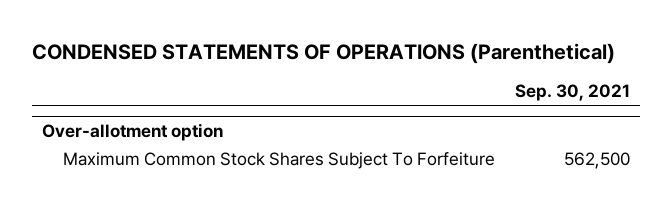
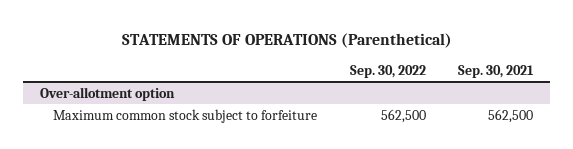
- CONDENSED STATEMENTS OF OPERATIONS (Parenthetical)
+ STATEMENTS OF OPERATIONS (Parenthetical)
- | Sep. 30, 2021
+ | Sep. 30, 2022 | Sep. 30, 2021
@ Over-allotment option
- Maximum Common Stock Shares Subject To Forfeiture | 562,500
+ Maximum common stock subject to forfeiture | 562,500 | 562,500

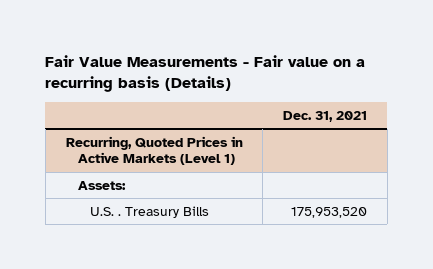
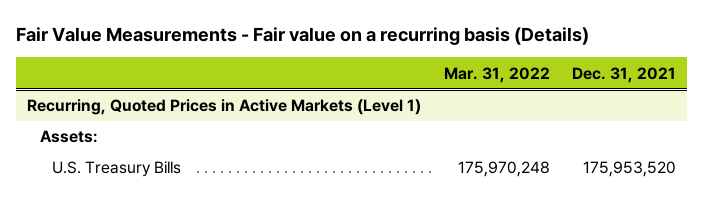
- | Dec. 31, 2021
+ | Mar. 31, 2022 | Dec. 31, 2021
@ Recurring, Quoted Prices in Active Markets (Level 1)
- U.S. . Treasury Bills | 175,953,520
+ U.S. Treasury Bills | 175,970,248 | 175,953,520

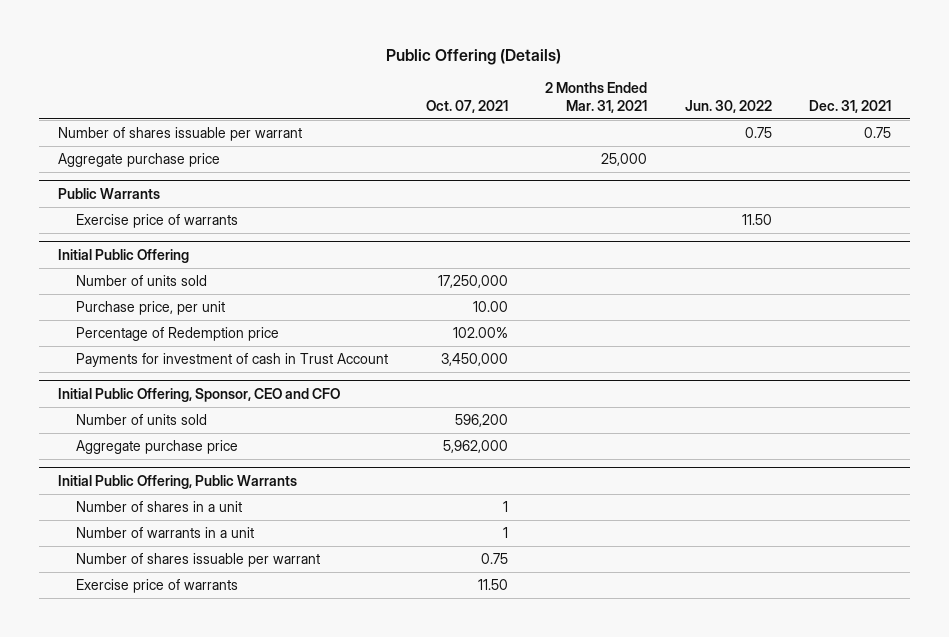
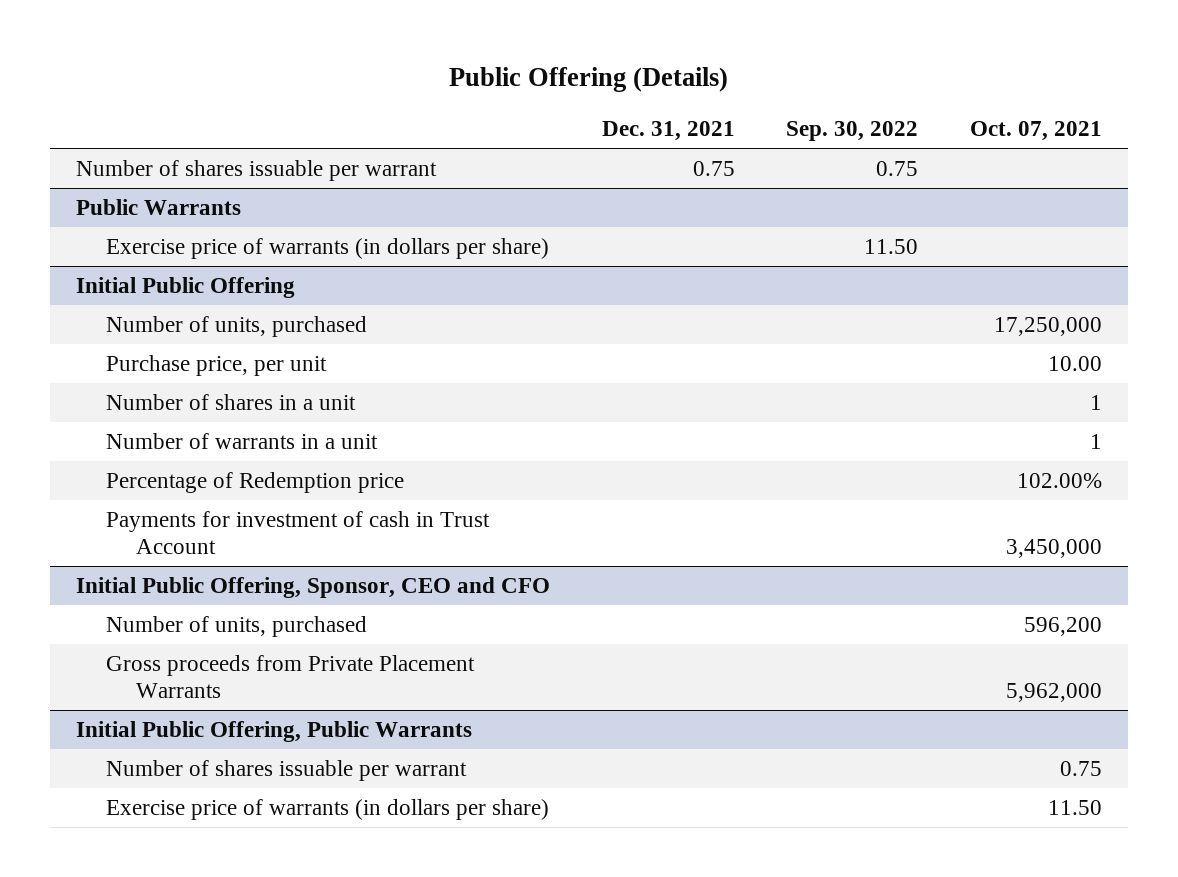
- | Oct. 07, 2021 | 2 Months Ended Mar. 31, 2021 | Jun. 30, 2022 | Dec. 31, 2021
+ | Dec. 31, 2021 | Sep. 30, 2022 | Oct. 07, 2021
- Aggregate purchase price | | 25,000 | |
@ Public Warrants
- Exercise price of warrants | | | 11.50 |
+ Exercise price of warrants (in dollars per share) | | 11.50 |
@ Initial Public Offering
- Number of units sold | 17,250,000 | | |
+ Number of units, purchased | | | 17,250,000
+ Number of shares in a unit | | | 1
+ Number of warrants in a unit | | | 1
@ Initial Public Offering, Sponsor, CEO and CFO
- Number of units sold | 596,200 | | |
- Aggregate purchase price | 5,962,000 | | |
+ Number of units, purchased | | | 596,200
+ Gross proceeds from Private Placement Warrants | | | 5,962,000
@ Initial Public Offering, Public Warrants
- Number of shares in a unit | 1 | | |
- Number of warrants in a unit | 1 | | |
- Exercise price of warrants | 11.50 | | |
+ Exercise price of warrants (in dollars per share) | | | 11.50

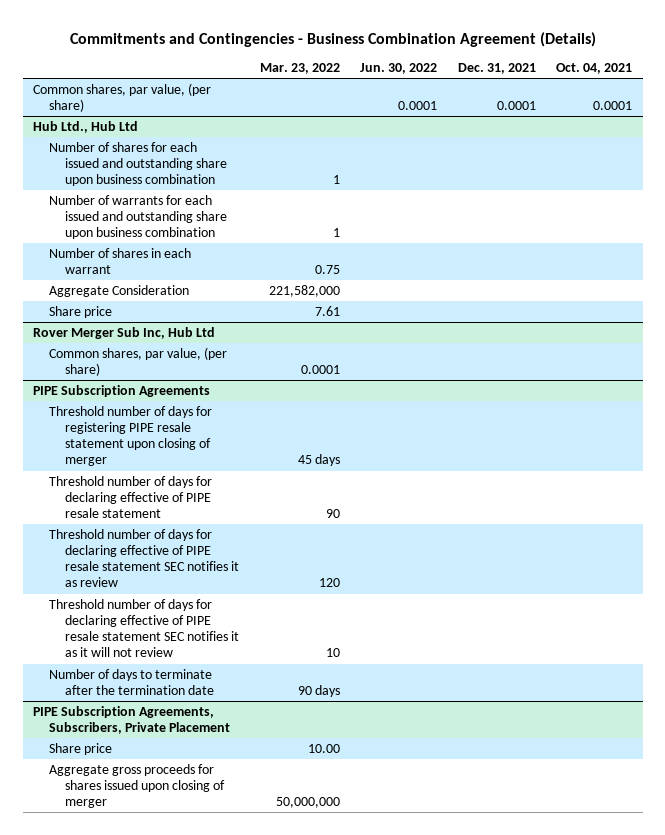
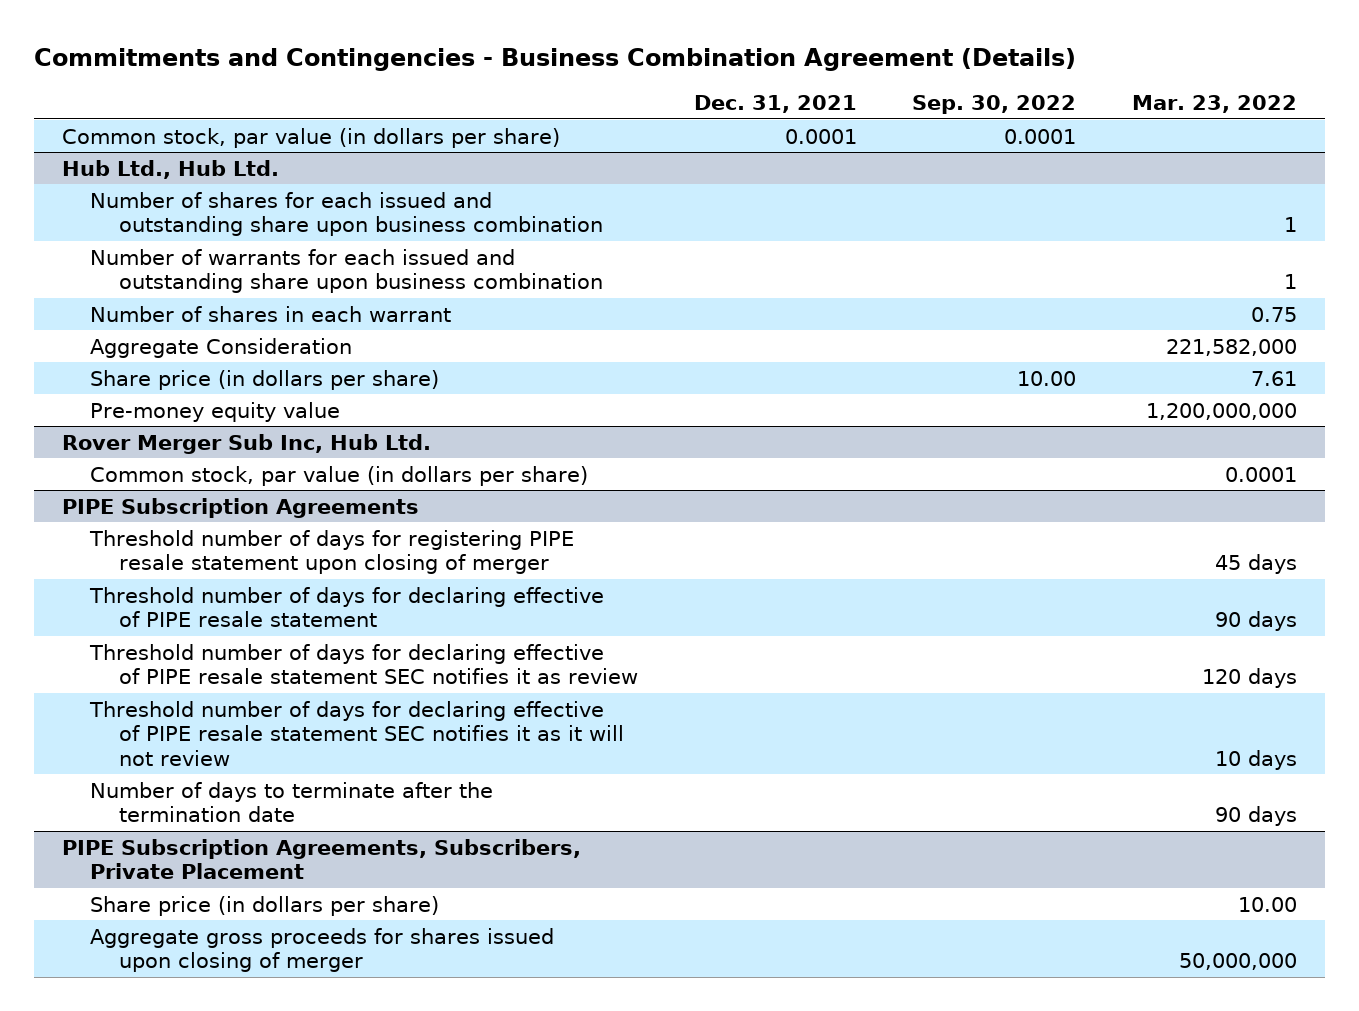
- | Mar. 23, 2022 | Jun. 30, 2022 | Dec. 31, 2021 | Oct. 04, 2021
+ | Dec. 31, 2021 | Sep. 30, 2022 | Mar. 23, 2022
- Common shares, par value, (per share) | | 0.0001 | 0.0001 | 0.0001
- Hub Ltd., Hub Ltd
+ Common stock, par value (in dollars per share) | 0.0001 | 0.0001 |
+ Hub Ltd., Hub Ltd.
- Share price | 7.61 | | |
- Rover Merger Sub Inc, Hub Ltd
- Common shares, par value, (per share) | 0.0001 | | |
+ Share price (in dollars per share) | | 10.00 | 7.61
+ Pre-money equity value | | | 1,200,000,000
+ Rover Merger Sub Inc, Hub Ltd.
+ Common stock, par value (in dollars per share) | | | 0.0001
@ PIPE Subscription Agreements
- Threshold number of days for declaring effective of PIPE resale statement | 90 | | |
- Threshold number of days for declaring effective of PIPE resale statement SEC notifies it as review | 120 | | |
- Threshold number of days for declaring effective of PIPE resale statement SEC notifies it as it will not review | 10 | | |
+ Threshold number of days for declaring effective of PIPE resale statement | | | 90 days
+ Threshold number of days for declaring effective of PIPE resale statement SEC notifies it as review | | | 120 days
+ Threshold number of days for declaring effective of PIPE resale statement SEC notifies it as it will not review | | | 10 days
@ PIPE Subscription Agreements, Subscribers, Private Placement
- Share price | 10.00 | | |
+ Share price (in dollars per share) | | | 10.00

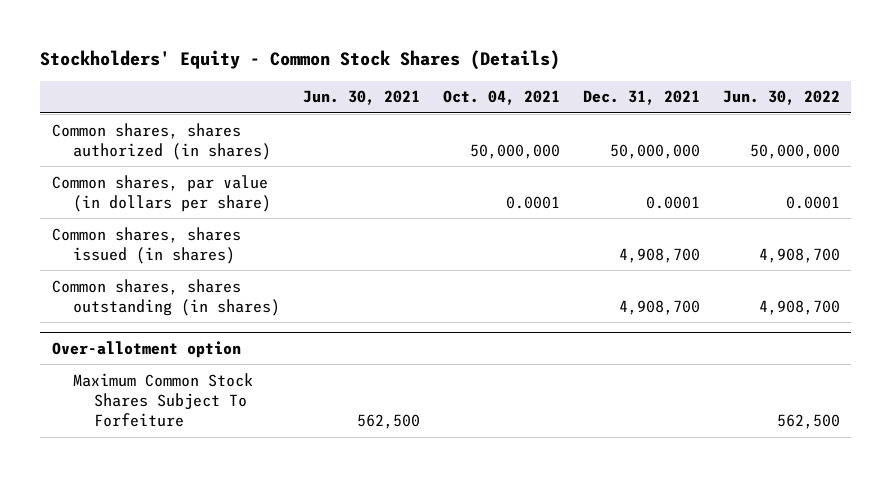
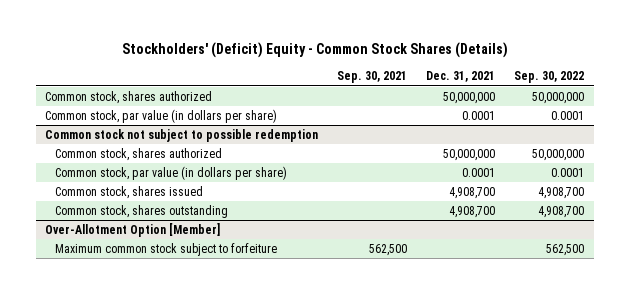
- Stockholders' Equity - Common Stock Shares (Details)
+ Stockholders' (Deficit) Equity - Common Stock Shares (Details)
- | Jun. 30, 2021 | Oct. 04, 2021 | Dec. 31, 2021 | Jun. 30, 2022
+ | Sep. 30, 2021 | Dec. 31, 2021 | Sep. 30, 2022
- Common shares, shares authorized (in shares) | | 50,000,000 | 50,000,000 | 50,000,000
- Common shares, par value (in dollars per share) | | 0.0001 | 0.0001 | 0.0001
- Common shares, shares issued (in shares) | | | 4,908,700 | 4,908,700
- Common shares, shares outstanding (in shares) | | | 4,908,700 | 4,908,700
- Over-allotment option
- Maximum Common Stock Shares Subject To Forfeiture | 562,500 | | | 562,500
+ Common stock, shares authorized | | 50,000,000 | 50,000,000
+ Common stock, par value (in dollars per share) | | 0.0001 | 0.0001
+ Common stock not subject to possible redemption
+ Common stock, shares authorized | | 50,000,000 | 50,000,000
+ Common stock, par value (in dollars per share) | | 0.0001 | 0.0001
+ Common stock, shares issued | | 4,908,700 | 4,908,700
+ Common stock, shares outstanding | | 4,908,700 | 4,908,700
+ Over-Allotment Option [Member]
+ Maximum common stock subject to forfeiture | 562,500 | | 562,500

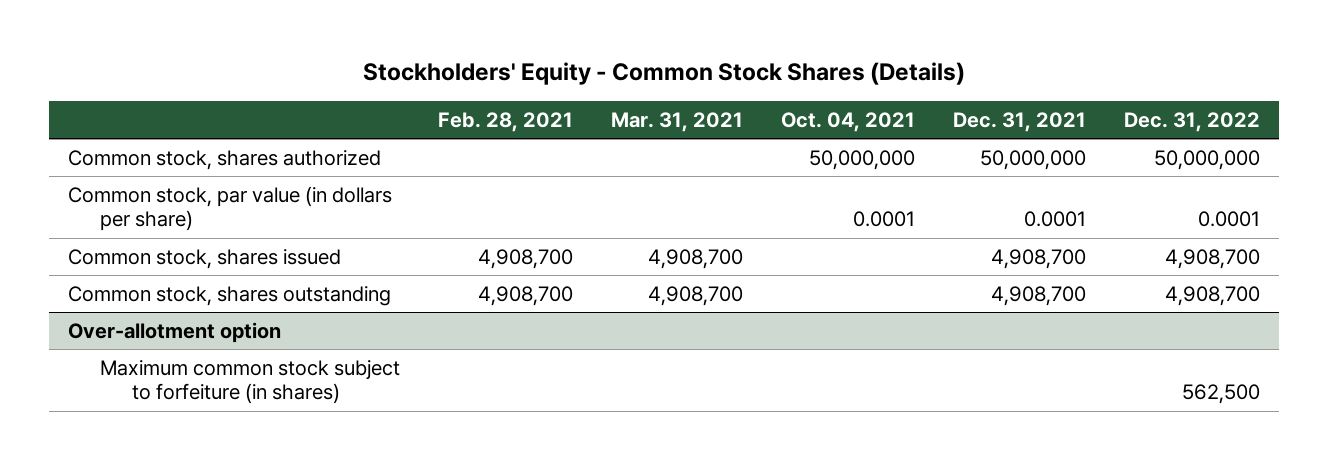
- Stockholders' (Deficit) Equity - Common Stock Shares (Details)
+ Stockholders' Equity - Common Stock Shares (Details)
- | Sep. 30, 2021 | Dec. 31, 2021 | Sep. 30, 2022
+ | Feb. 28, 2021 | Mar. 31, 2021 | Oct. 04, 2021 | Dec. 31, 2021 | Dec. 31, 2022
- Common stock not subject to possible redemption
- Common stock, shares authorized | | 50,000,000 | 50,000,000
- Common stock, par value (in dollars per share) | | 0.0001 | 0.0001
- Over-Allotment Option [Member]
- Maximum common stock subject to forfeiture | 562,500 | | 562,500
+ Over-allotment option
+ Maximum common stock subject to forfeiture (in shares) | | | | | 562,500

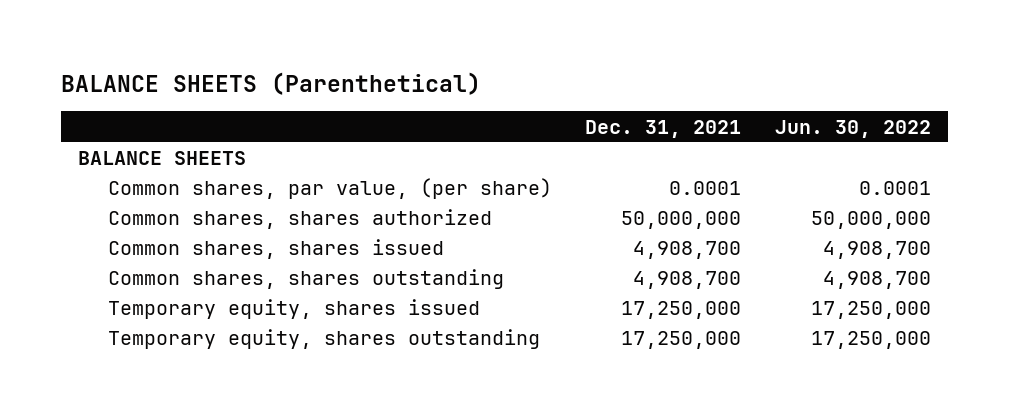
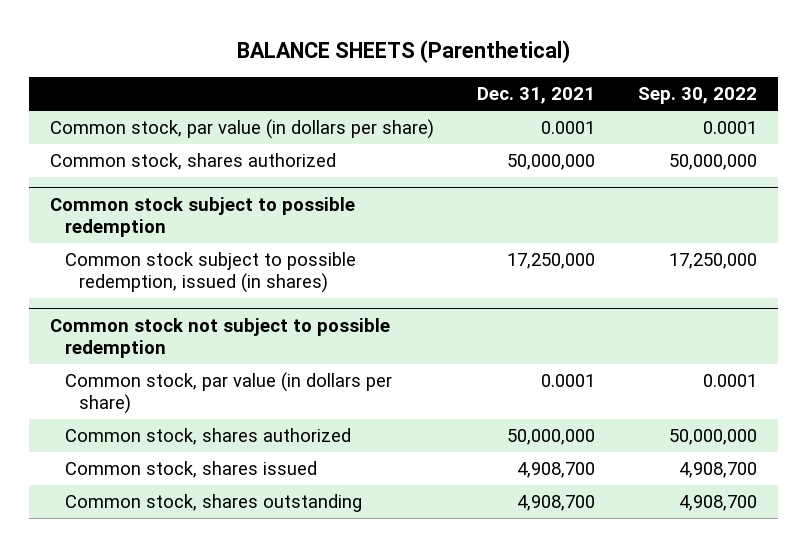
- | Dec. 31, 2021 | Jun. 30, 2022
+ | Dec. 31, 2021 | Sep. 30, 2022
- BALANCE SHEETS
- Common shares, par value, (per share) | 0.0001 | 0.0001
- Common shares, shares authorized | 50,000,000 | 50,000,000
- Common shares, shares issued | 4,908,700 | 4,908,700
- Common shares, shares outstanding | 4,908,700 | 4,908,700
- Temporary equity, shares issued | 17,250,000 | 17,250,000
- Temporary equity, shares outstanding | 17,250,000 | 17,250,000
+ Common stock, par value (in dollars per share) | 0.0001 | 0.0001
+ Common stock, shares authorized | 50,000,000 | 50,000,000
+ Common stock subject to possible redemption
+ Common stock subject to possible redemption, issued (in shares) | 17,250,000 | 17,250,000
+ Common stock not subject to possible redemption
+ Common stock, par value (in dollars per share) | 0.0001 | 0.0001
+ Common stock, shares authorized | 50,000,000 | 50,000,000
+ Common stock, shares issued | 4,908,700 | 4,908,700
+ Common stock, shares outstanding | 4,908,700 | 4,908,700

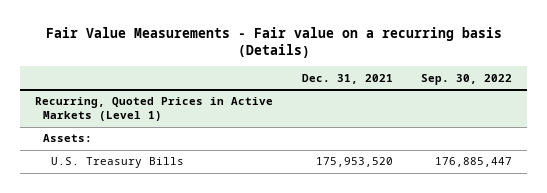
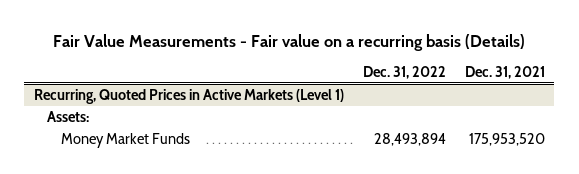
- | Dec. 31, 2021 | Sep. 30, 2022
+ | Dec. 31, 2022 | Dec. 31, 2021
@ Recurring, Quoted Prices in Active Markets (Level 1)
- U.S. Treasury Bills | 175,953,520 | 176,885,447
+ Money Market Funds | 28,493,894 | 175,953,520

